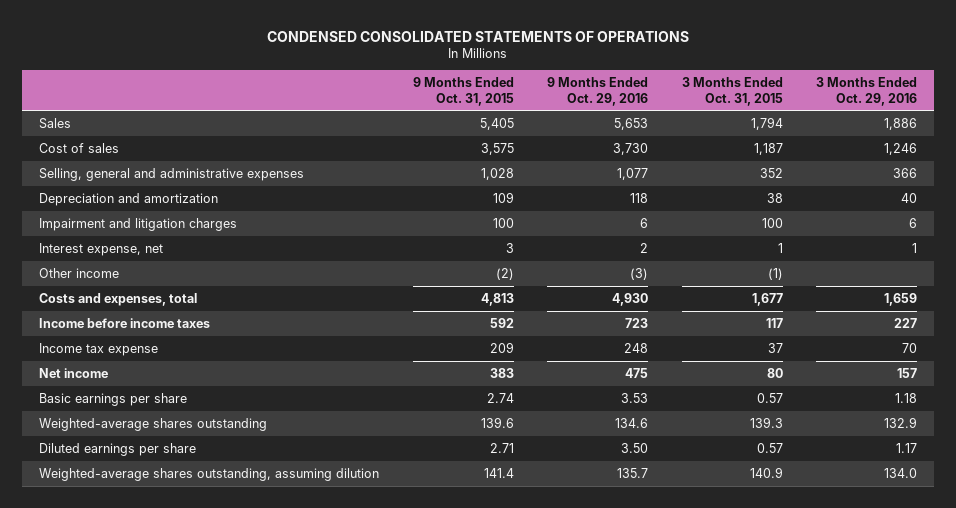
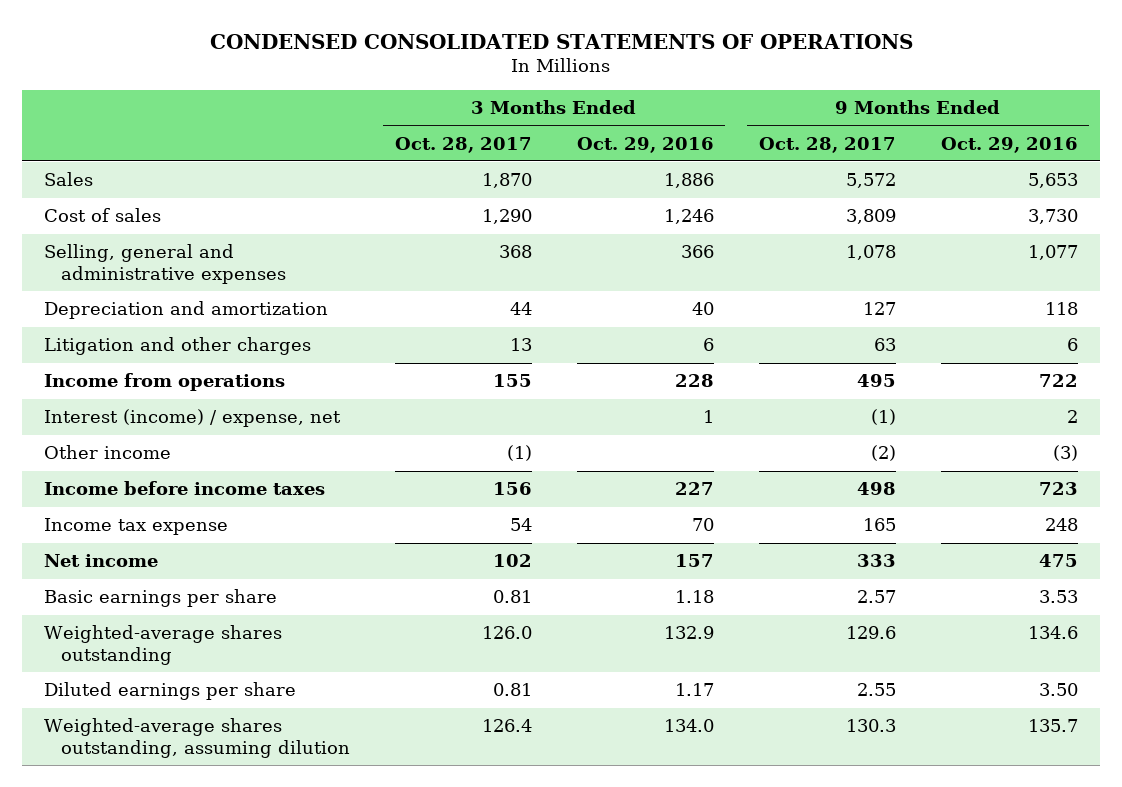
- | 9 Months Ended Oct. 31, 2015 | 9 Months Ended Oct. 29, 2016 | 3 Months Ended Oct. 31, 2015 | 3 Months Ended Oct. 29, 2016
+ | 3 Months Ended Oct. 28, 2017 | 3 Months Ended Oct. 29, 2016 | 9 Months Ended Oct. 28, 2017 | 9 Months Ended Oct. 29, 2016
- Impairment and litigation charges | 100 | 6 | 100 | 6
- Interest expense, net | 3 | 2 | 1 | 1
+ Litigation and other charges | 13 | 6 | 63 | 6
+ Income from operations | 155 | 228 | 495 | 722
+ Interest (income) / expense, net | | 1 | (1) | 2
- Costs and expenses, total | 4,813 | 4,930 | 1,677 | 1,659

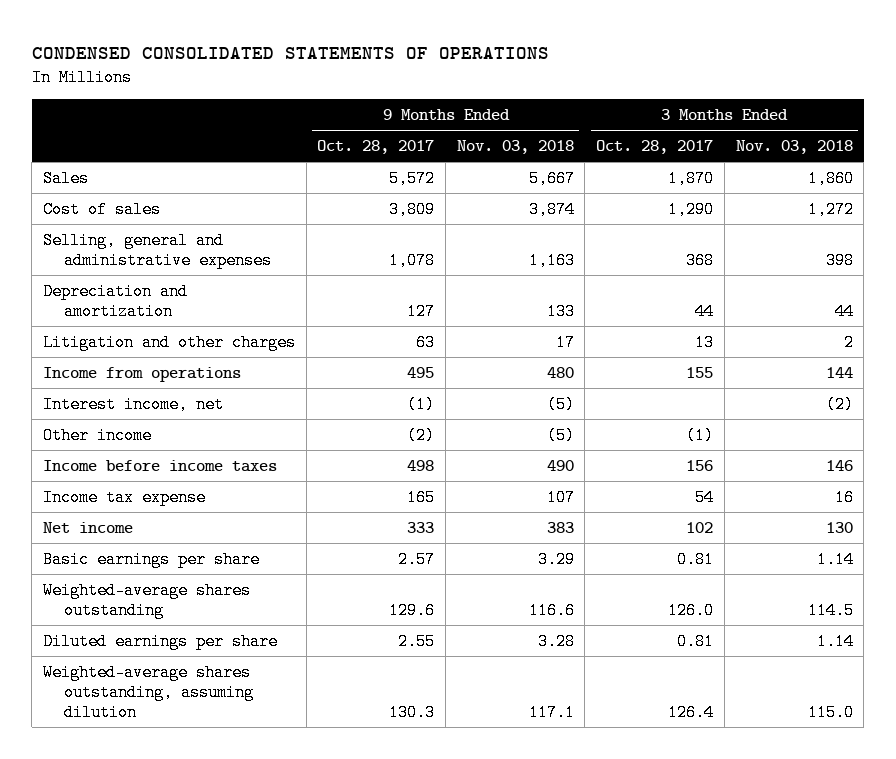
- | 3 Months Ended Oct. 28, 2017 | 3 Months Ended Oct. 29, 2016 | 9 Months Ended Oct. 28, 2017 | 9 Months Ended Oct. 29, 2016
+ | 9 Months Ended Oct. 28, 2017 | 9 Months Ended Nov. 03, 2018 | 3 Months Ended Oct. 28, 2017 | 3 Months Ended Nov. 03, 2018
- Interest (income) / expense, net | | 1 | (1) | 2
+ Interest income, net | (1) | (5) | | (2)

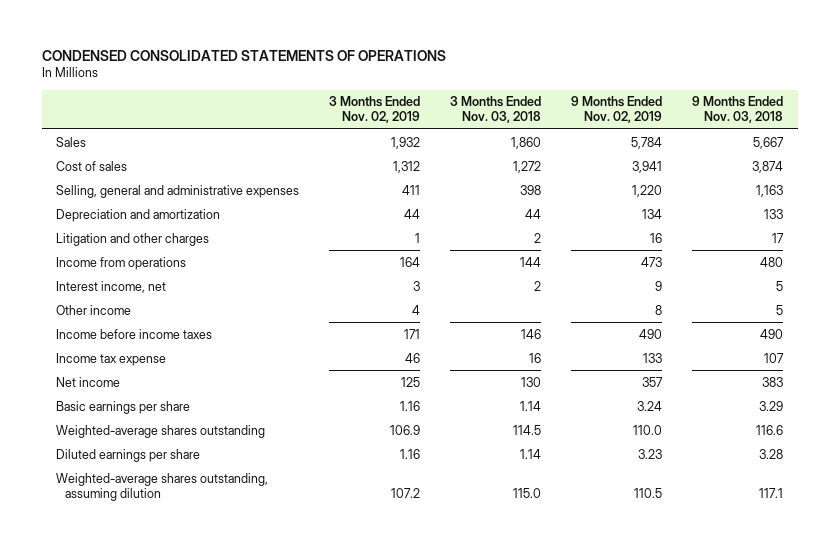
- | 9 Months Ended Oct. 28, 2017 | 9 Months Ended Nov. 03, 2018 | 3 Months Ended Oct. 28, 2017 | 3 Months Ended Nov. 03, 2018
+ | 3 Months Ended Nov. 02, 2019 | 3 Months Ended Nov. 03, 2018 | 9 Months Ended Nov. 02, 2019 | 9 Months Ended Nov. 03, 2018
- Interest income, net | (1) | (5) | | (2)
- Other income | (2) | (5) | (1) |
+ Interest income, net | 3 | 2 | 9 | 5
+ Other income | 4 | | 8 | 5

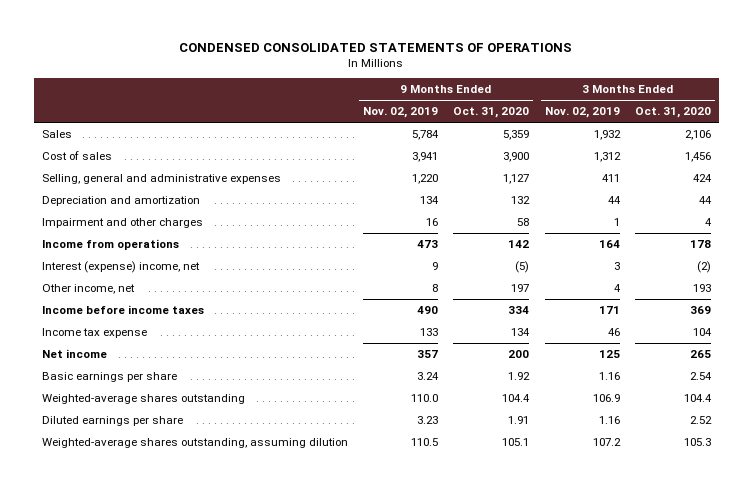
- | 3 Months Ended Nov. 02, 2019 | 3 Months Ended Nov. 03, 2018 | 9 Months Ended Nov. 02, 2019 | 9 Months Ended Nov. 03, 2018
+ | 9 Months Ended Nov. 02, 2019 | 9 Months Ended Oct. 31, 2020 | 3 Months Ended Nov. 02, 2019 | 3 Months Ended Oct. 31, 2020
- Litigation and other charges | 1 | 2 | 16 | 17
+ Impairment and other charges | 16 | 58 | 1 | 4
- Interest income, net | 3 | 2 | 9 | 5
- Other income | 4 | | 8 | 5
+ Interest (expense) income, net | 9 | (5) | 3 | (2)
+ Other income, net | 8 | 197 | 4 | 193

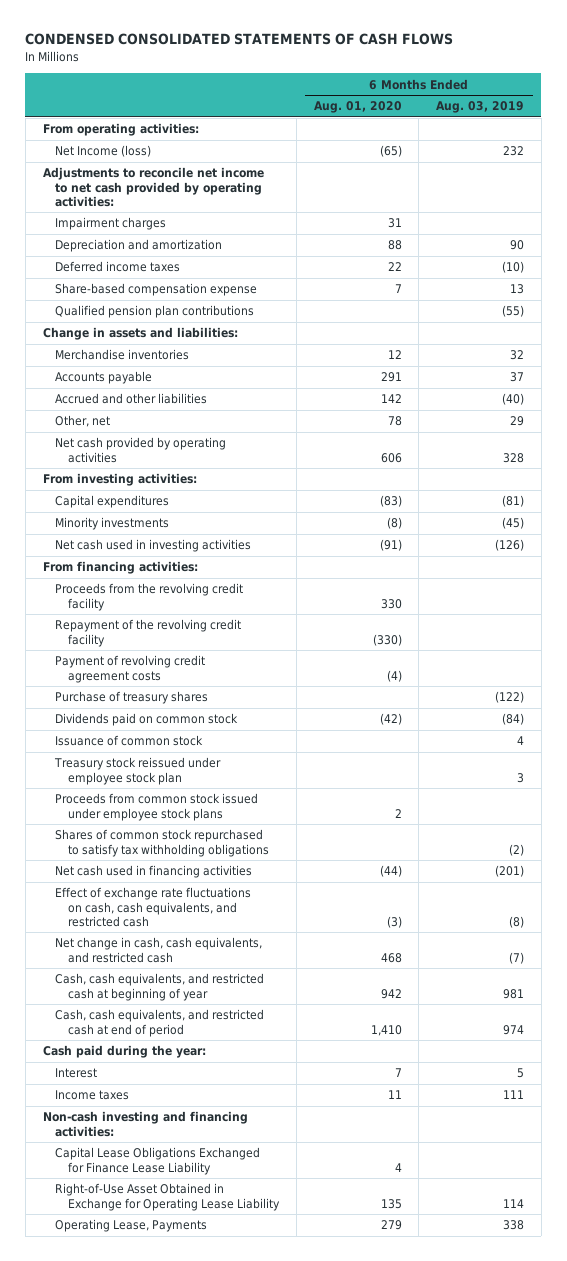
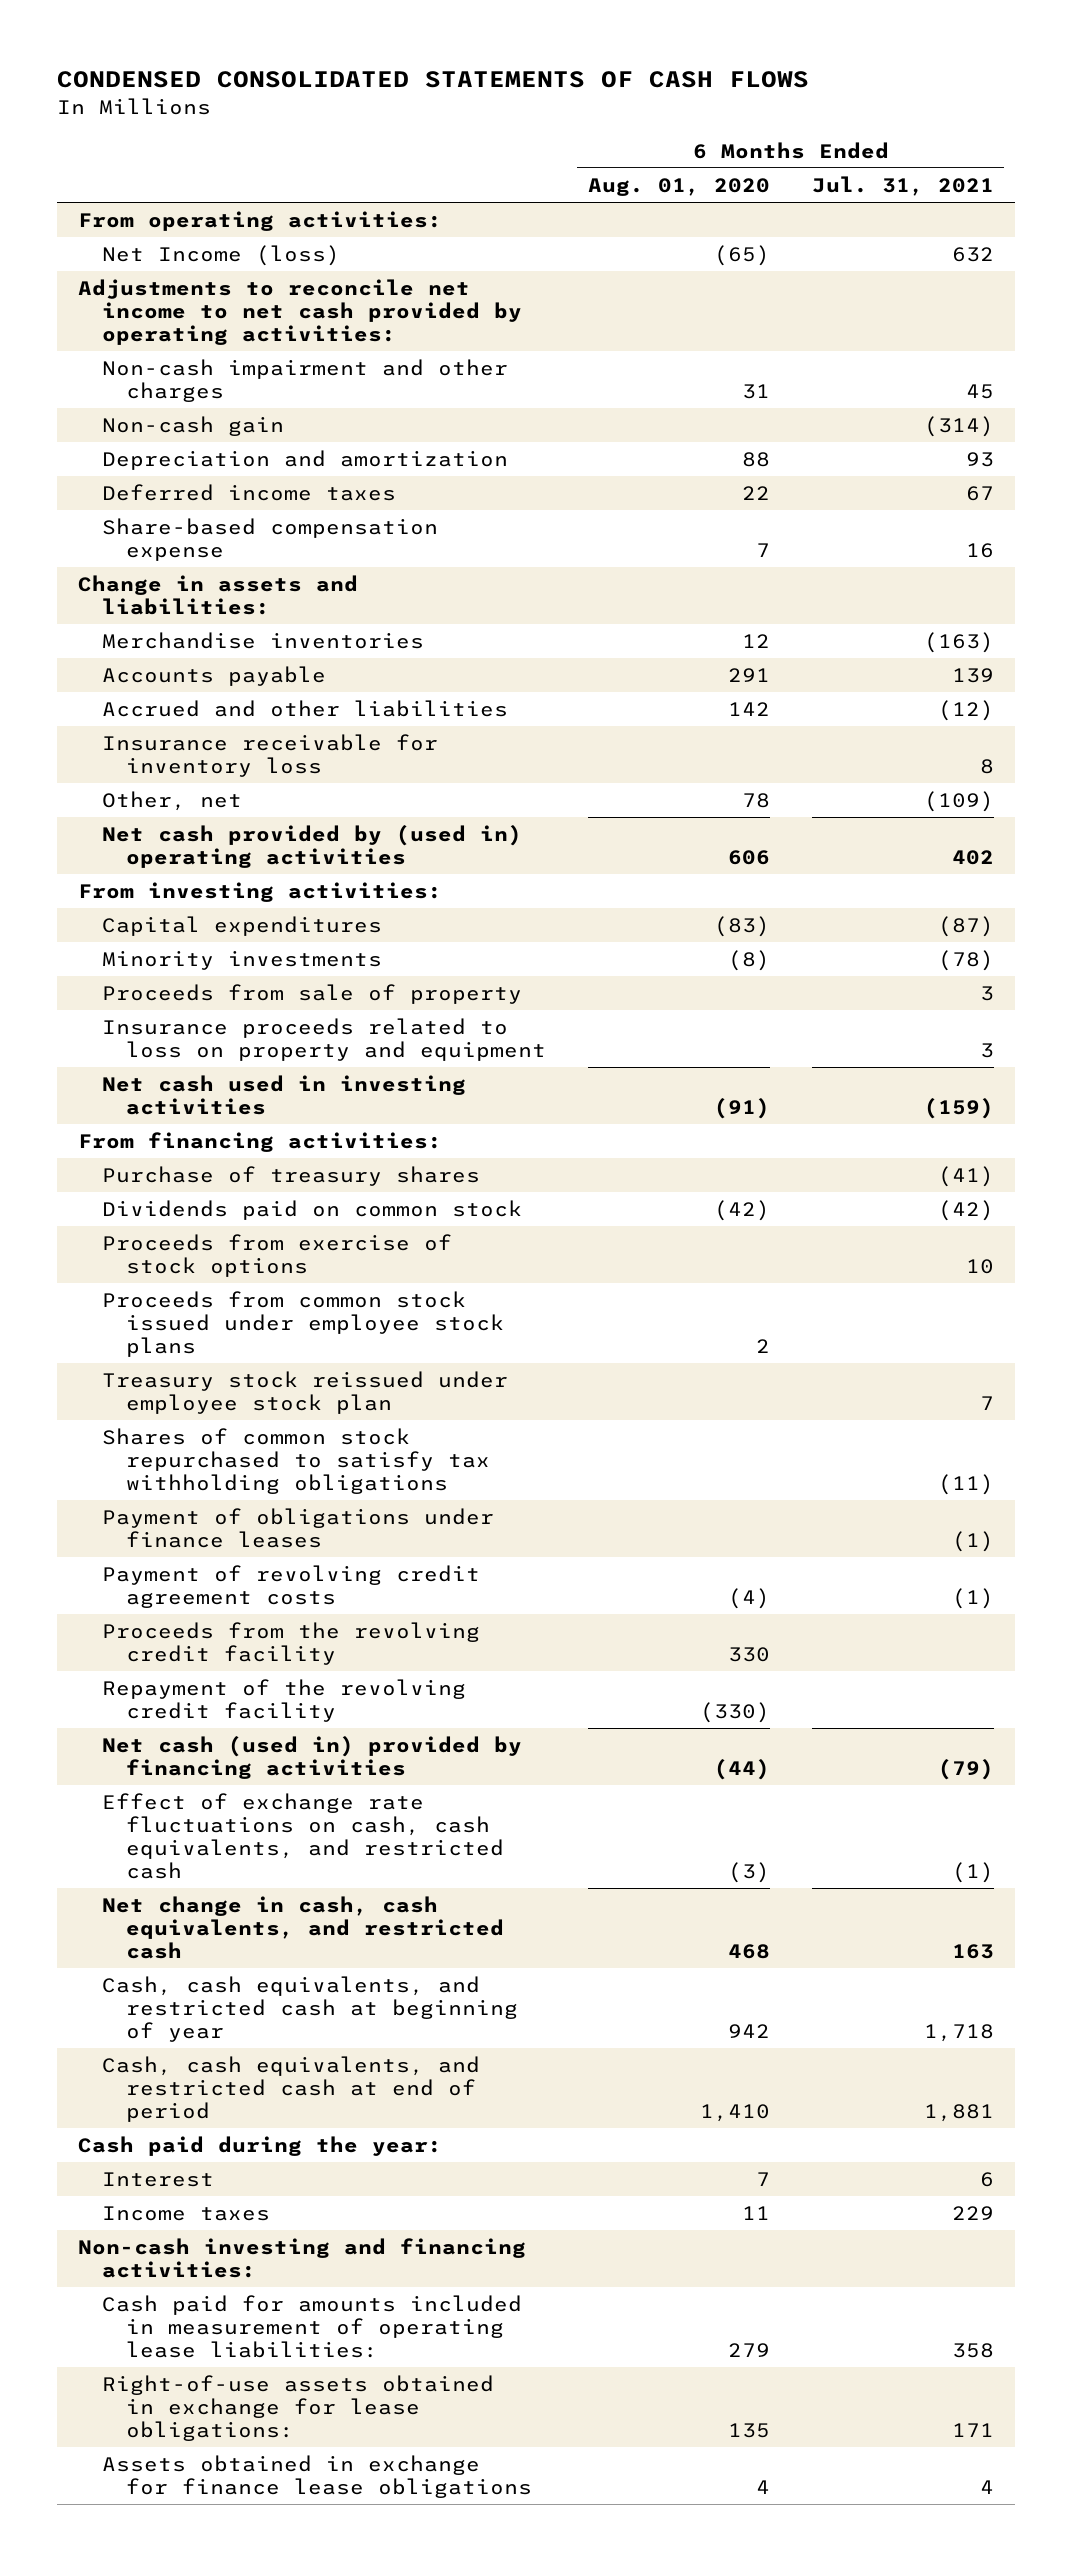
- | 6 Months Ended Aug. 01, 2020 | 6 Months Ended Aug. 03, 2019
+ | 6 Months Ended Aug. 01, 2020 | 6 Months Ended Jul. 31, 2021
- Impairment charges | 31 |
+ Non-cash impairment and other charges | 31 | 45
+ Non-cash gain | | (314)
- Qualified pension plan contributions | | (55)
+ Insurance receivable for inventory loss | | 8
- Net cash provided by operating activities | 606 | 328
+ Net cash provided by (used in) operating activities | 606 | 402
+ Proceeds from sale of property | | 3
+ Insurance proceeds related to loss on property and equipment | | 3
- Issuance of common stock | | 4
+ Proceeds from exercise of stock options | | 10
moved down: Treasury stock reissued under employee stock plan | | 7
- Net cash used in financing activities | (44) | (201)
+ Payment of obligations under finance leases | | (1)
moved down: Payment of revolving credit agreement costs | (4) | (1)
moved down: Proceeds from the revolving credit facility | 330 |
moved down: Repayment of the revolving credit facility | (330) |
+ Net cash (used in) provided by financing activities | (44) | (79)
- Capital Lease Obligations Exchanged for Finance Lease Liability | 4 |
- Right-of-Use Asset Obtained in Exchange for Operating Lease Liability | 135 | 114
- Operating Lease, Payments | 279 | 338
+ Cash paid for amounts included in measurement of operating lease liabilities: | 279 | 358
+ Right-of-use assets obtained in exchange for lease obligations: | 135 | 171
+ Assets obtained in exchange for finance lease obligations | 4 | 4

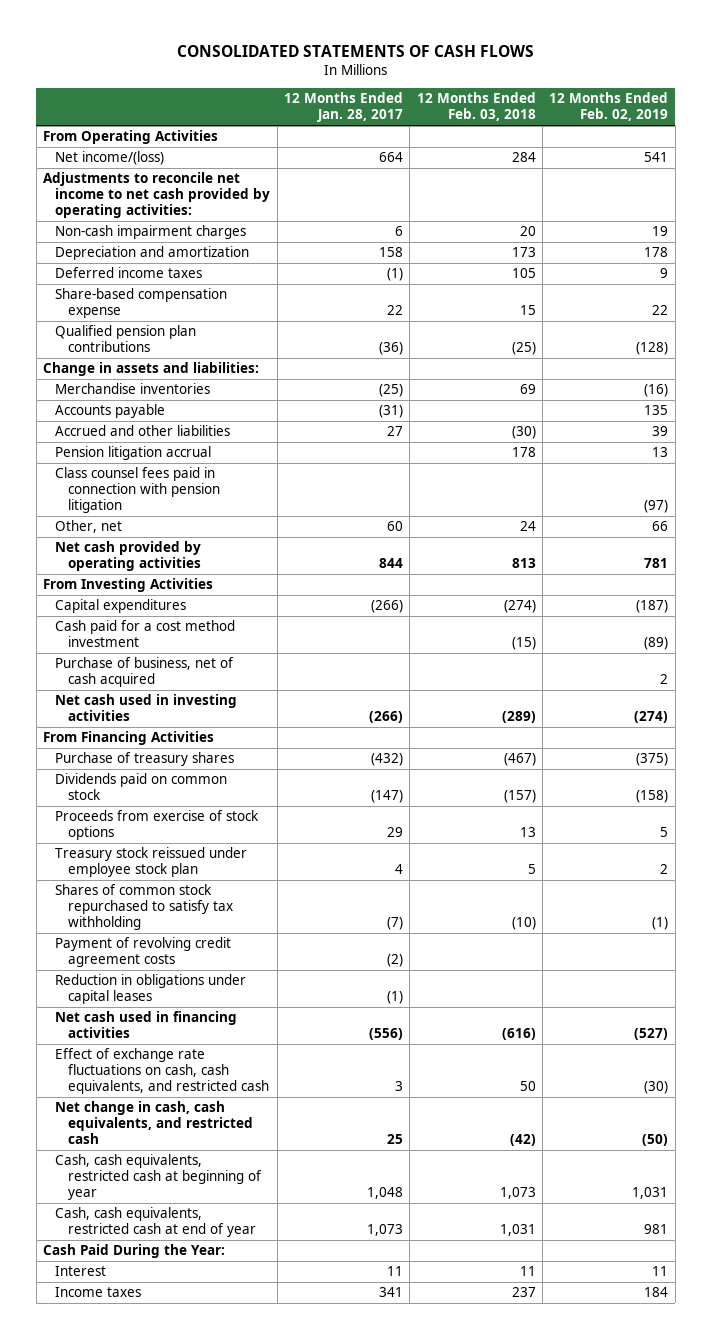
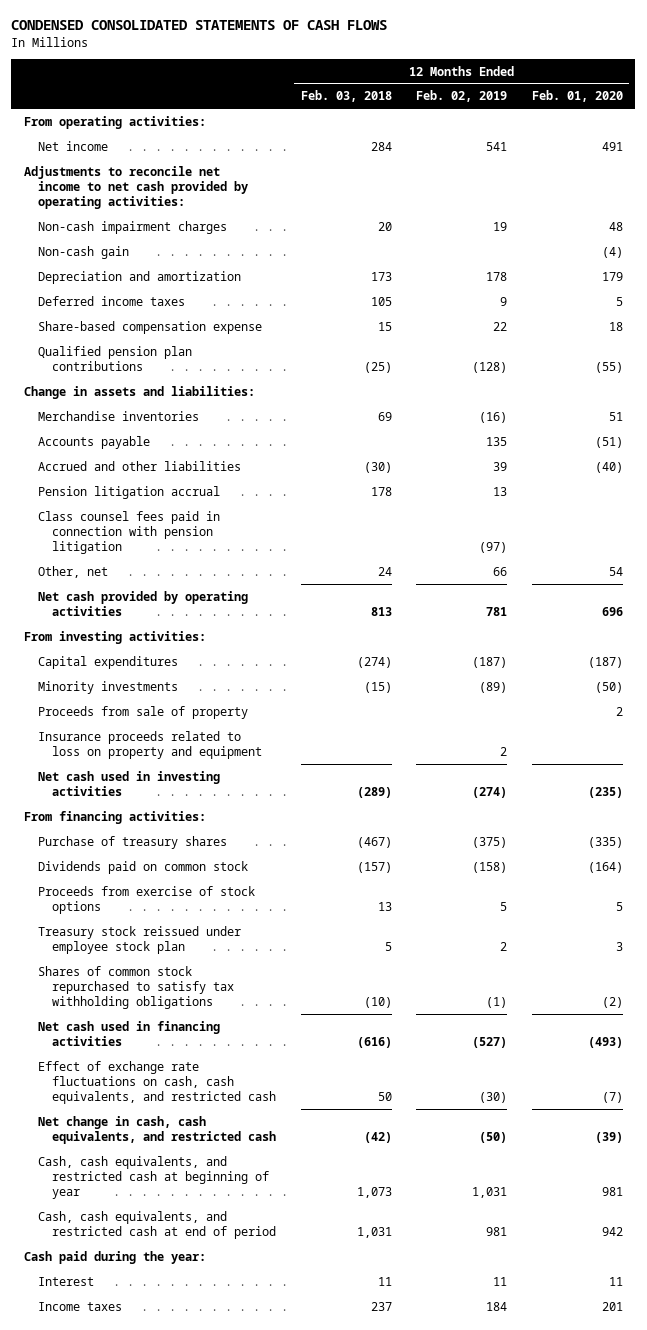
- CONSOLIDATED STATEMENTS OF CASH FLOWS
+ CONDENSED CONSOLIDATED STATEMENTS OF CASH FLOWS
- | 12 Months Ended Jan. 28, 2017 | 12 Months Ended Feb. 03, 2018 | 12 Months Ended Feb. 02, 2019
+ | 12 Months Ended Feb. 03, 2018 | 12 Months Ended Feb. 02, 2019 | 12 Months Ended Feb. 01, 2020
- From Operating Activities
- Net income/(loss) | 664 | 284 | 541
+ From operating activities:
+ Net income | 284 | 541 | 491
+ Non-cash gain | | | (4)
- From Investing Activities
+ From investing activities:
- Cash paid for a cost method investment | | (15) | (89)
- Purchase of business, net of cash acquired | | | 2
+ Minority investments | (15) | (89) | (50)
+ Proceeds from sale of property | | | 2
+ Insurance proceeds related to loss on property and equipment | | 2 |
- From Financing Activities
+ From financing activities:
- Shares of common stock repurchased to satisfy tax withholding | (7) | (10) | (1)
- Payment of revolving credit agreement costs | (2) | |
- Reduction in obligations under capital leases | (1) | |
+ Shares of common stock repurchased to satisfy tax withholding obligations | (10) | (1) | (2)
- Cash, cash equivalents, restricted cash at beginning of year | 1,048 | 1,073 | 1,031
- Cash, cash equivalents, restricted cash at end of year | 1,073 | 1,031 | 981
- Cash Paid During the Year:
+ Cash, cash equivalents, and restricted cash at beginning of year | 1,073 | 1,031 | 981
+ Cash, cash equivalents, and restricted cash at end of period | 1,031 | 981 | 942
+ Cash paid during the year:

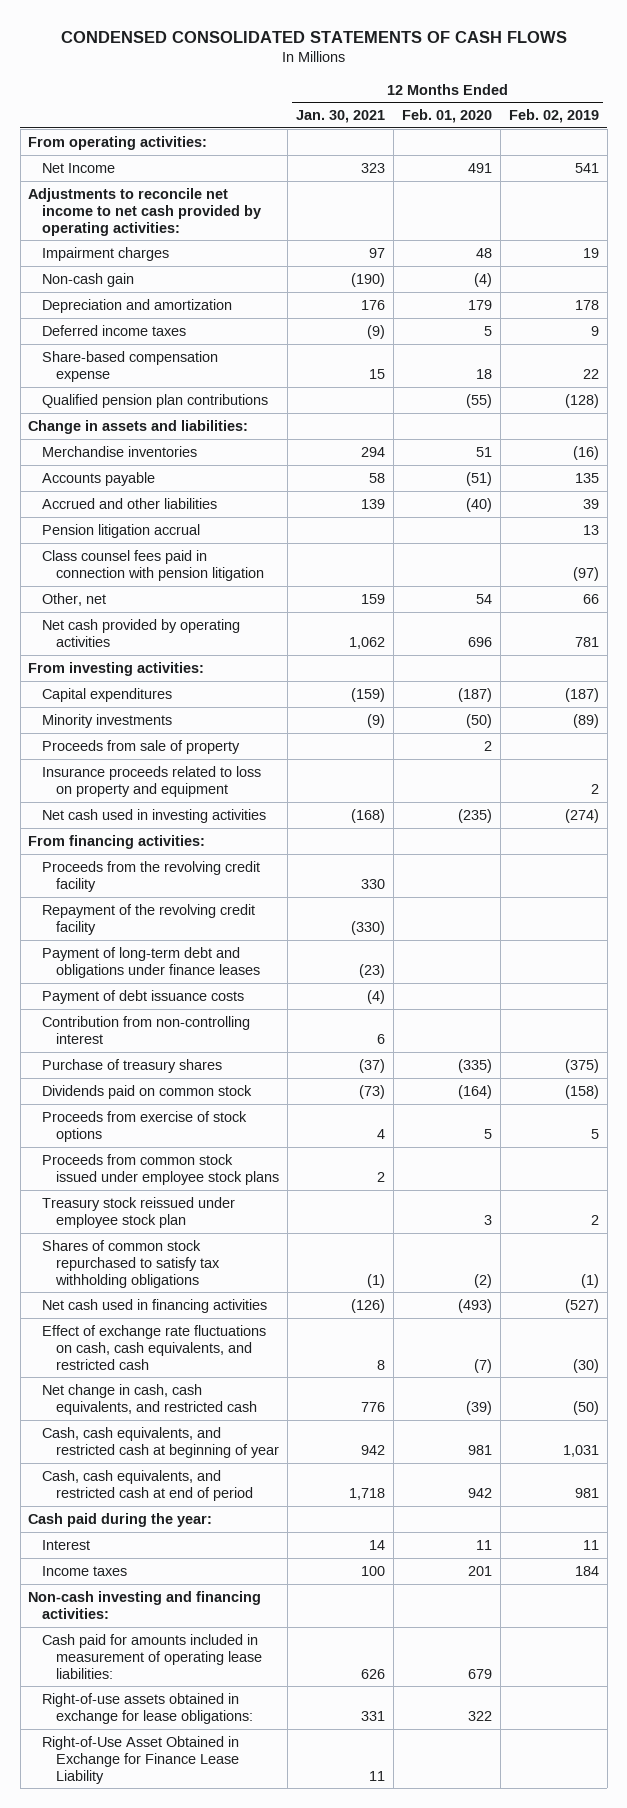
- | 12 Months Ended Feb. 03, 2018 | 12 Months Ended Feb. 02, 2019 | 12 Months Ended Feb. 01, 2020
+ | 12 Months Ended Jan. 30, 2021 | 12 Months Ended Feb. 01, 2020 | 12 Months Ended Feb. 02, 2019
- Net income | 284 | 541 | 491
+ Net Income | 323 | 491 | 541
- Non-cash impairment charges | 20 | 19 | 48
+ Impairment charges | 97 | 48 | 19
+ Proceeds from the revolving credit facility | 330 | |
+ Repayment of the revolving credit facility | (330) | |
+ Payment of long-term debt and obligations under finance leases | (23) | |
+ Payment of debt issuance costs | (4) | |
+ Contribution from non-controlling interest | 6 | |
+ Proceeds from common stock issued under employee stock plans | 2 | |
+ Non-cash investing and financing activities:
+ Cash paid for amounts included in measurement of operating lease liabilities: | 626 | 679 |
+ Right-of-use assets obtained in exchange for lease obligations: | 331 | 322 |
+ Right-of-Use Asset Obtained in Exchange for Finance Lease Liability | 11 | |

